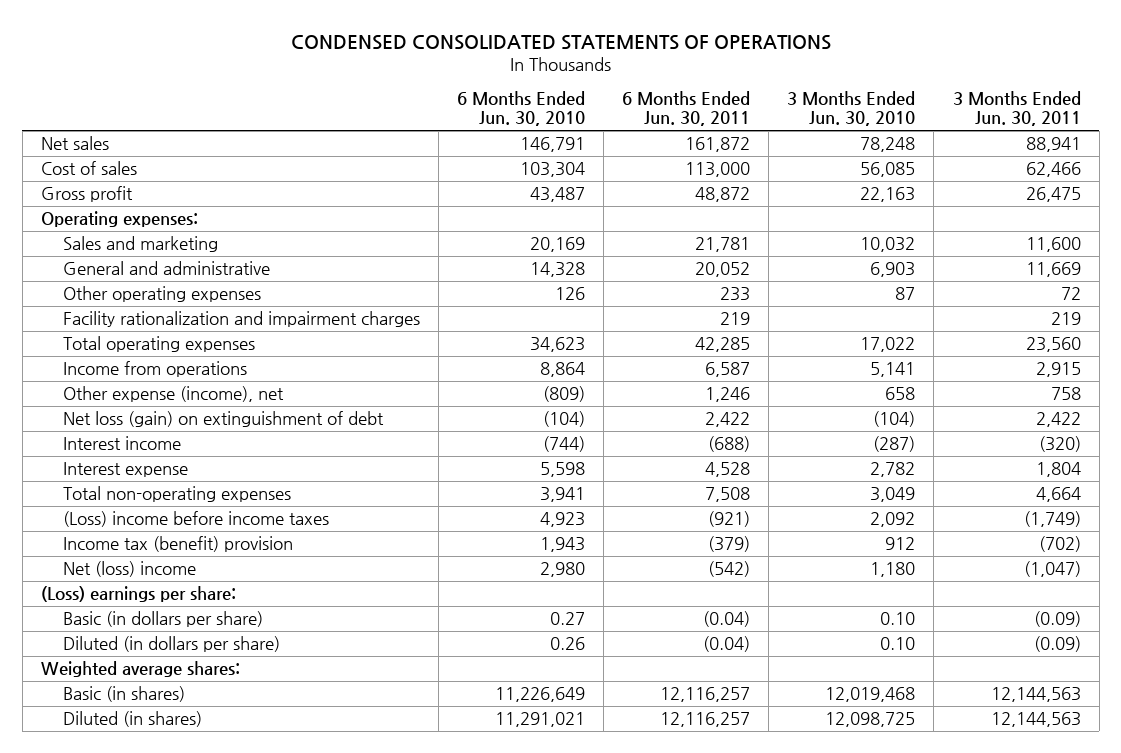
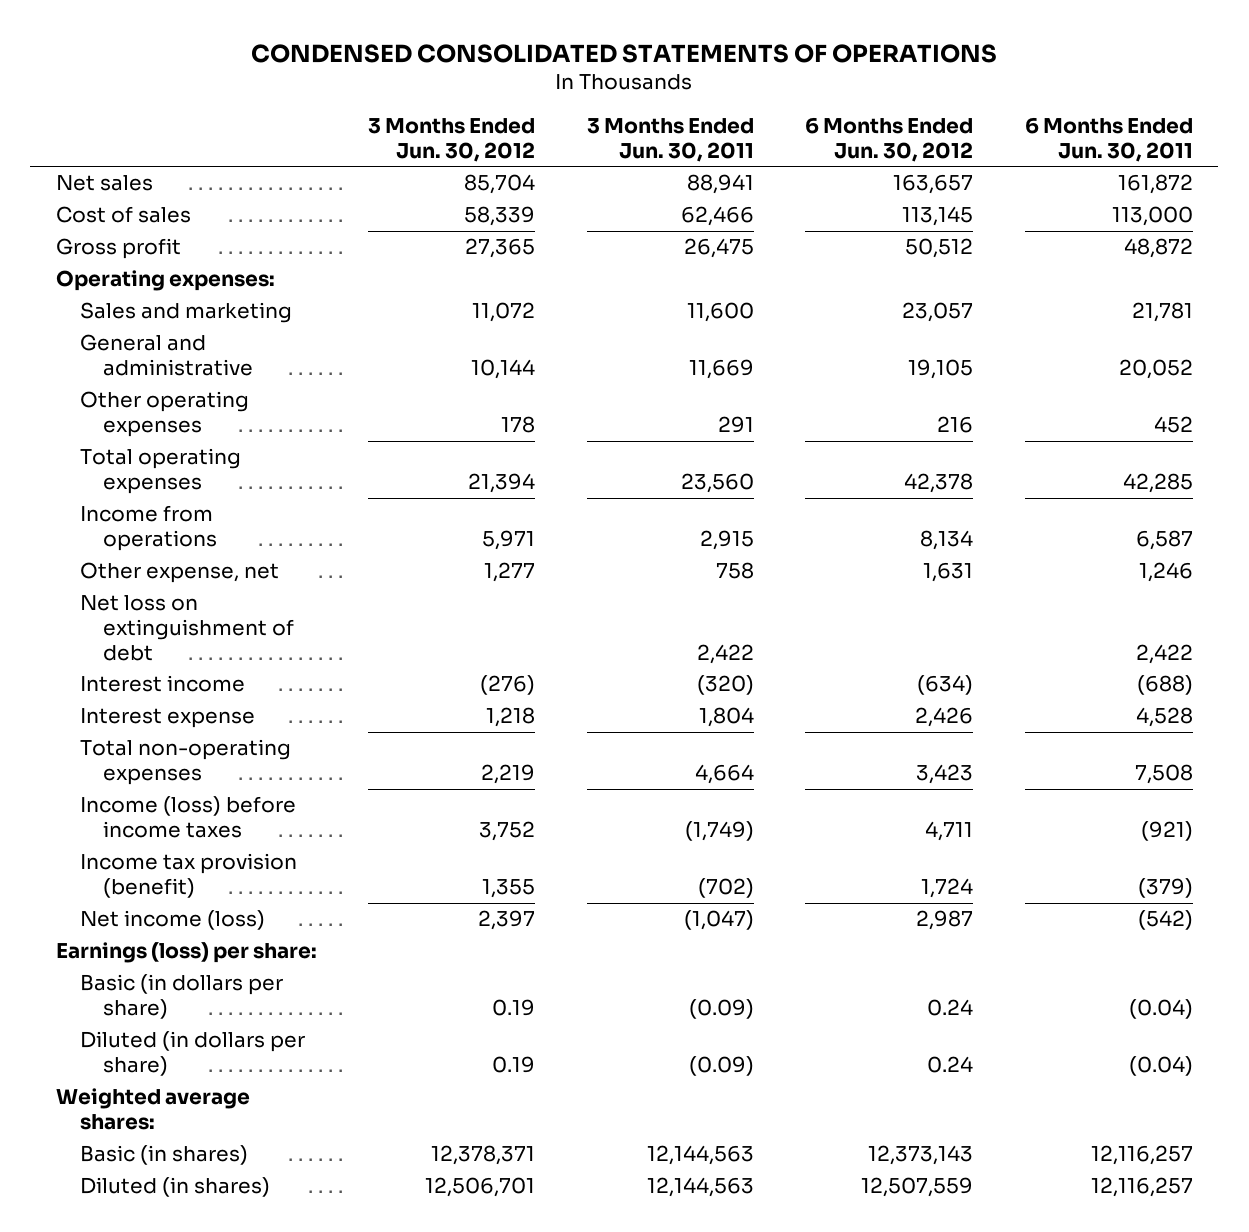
- | 6 Months Ended Jun. 30, 2010 | 6 Months Ended Jun. 30, 2011 | 3 Months Ended Jun. 30, 2010 | 3 Months Ended Jun. 30, 2011
+ | 3 Months Ended Jun. 30, 2012 | 3 Months Ended Jun. 30, 2011 | 6 Months Ended Jun. 30, 2012 | 6 Months Ended Jun. 30, 2011
- Other operating expenses | 126 | 233 | 87 | 72
- Facility rationalization and impairment charges | | 219 | | 219
+ Other operating expenses | 178 | 291 | 216 | 452
- Other expense (income), net | (809) | 1,246 | 658 | 758
- Net loss (gain) on extinguishment of debt | (104) | 2,422 | (104) | 2,422
+ Other expense, net | 1,277 | 758 | 1,631 | 1,246
+ Net loss on extinguishment of debt | | 2,422 | | 2,422
- (Loss) income before income taxes | 4,923 | (921) | 2,092 | (1,749)
- Income tax (benefit) provision | 1,943 | (379) | 912 | (702)
- Net (loss) income | 2,980 | (542) | 1,180 | (1,047)
- (Loss) earnings per share:
+ Income (loss) before income taxes | 3,752 | (1,749) | 4,711 | (921)
+ Income tax provision (benefit) | 1,355 | (702) | 1,724 | (379)
+ Net income (loss) | 2,397 | (1,047) | 2,987 | (542)
+ Earnings (loss) per share:

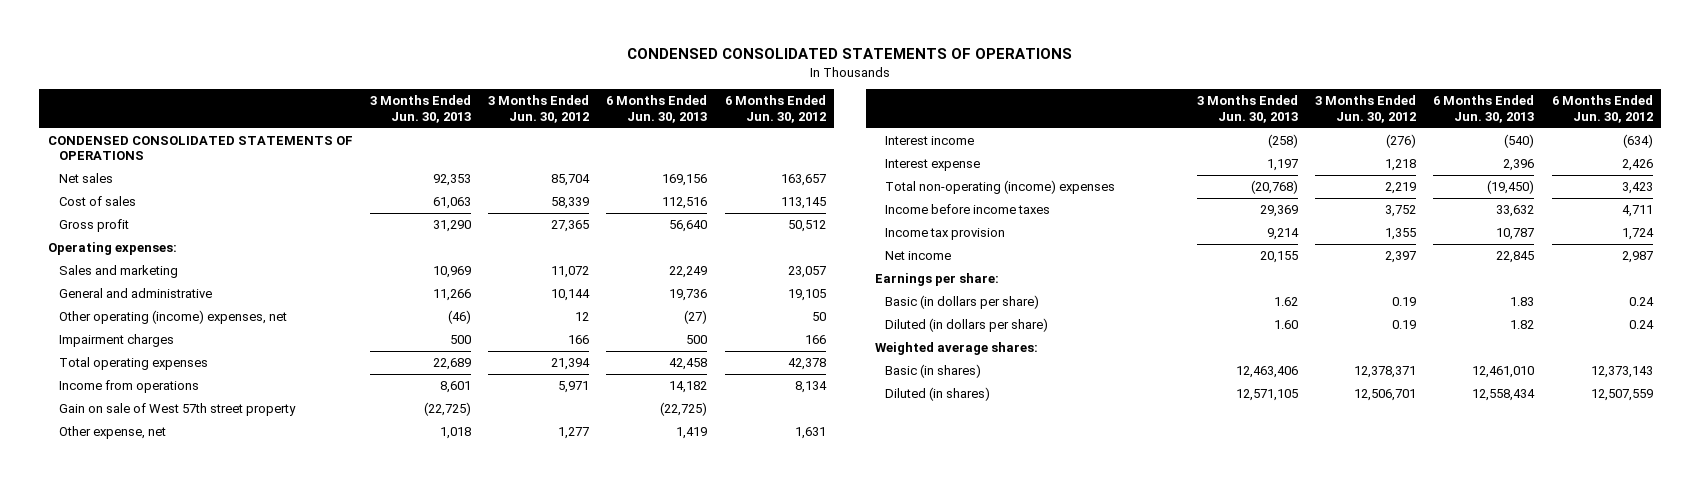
- | 3 Months Ended Jun. 30, 2012 | 3 Months Ended Jun. 30, 2011 | 6 Months Ended Jun. 30, 2012 | 6 Months Ended Jun. 30, 2011
+ | 3 Months Ended Jun. 30, 2013 | 3 Months Ended Jun. 30, 2012 | 6 Months Ended Jun. 30, 2013 | 6 Months Ended Jun. 30, 2012
+ CONDENSED CONSOLIDATED STATEMENTS OF OPERATIONS
- Other operating expenses | 178 | 291 | 216 | 452
+ Other operating (income) expenses, net | (46) | 12 | (27) | 50
+ Impairment charges | 500 | 166 | 500 | 166
+ Gain on sale of West 57th street property | (22,725) | | (22,725) |
- Net loss on extinguishment of debt | | 2,422 | | 2,422
- Total non-operating expenses | 2,219 | 4,664 | 3,423 | 7,508
- Income (loss) before income taxes | 3,752 | (1,749) | 4,711 | (921)
- Income tax provision (benefit) | 1,355 | (702) | 1,724 | (379)
- Net income (loss) | 2,397 | (1,047) | 2,987 | (542)
- Earnings (loss) per share:
+ Total non-operating (income) expenses | (20,768) | 2,219 | (19,450) | 3,423
+ Income before income taxes | 29,369 | 3,752 | 33,632 | 4,711
+ Income tax provision | 9,214 | 1,355 | 10,787 | 1,724
+ Net income | 20,155 | 2,397 | 22,845 | 2,987
+ Earnings per share:

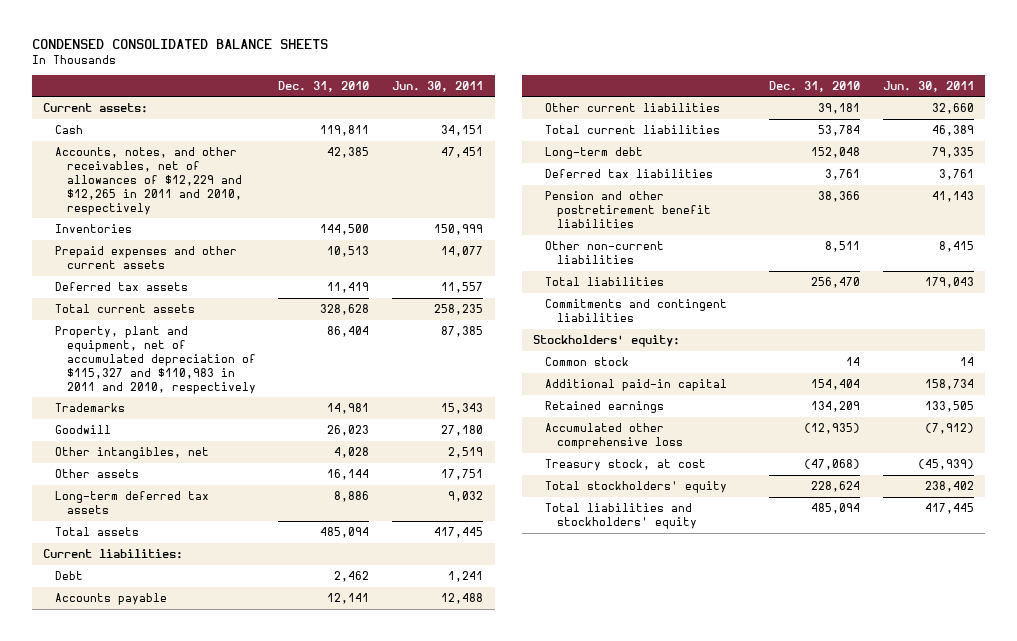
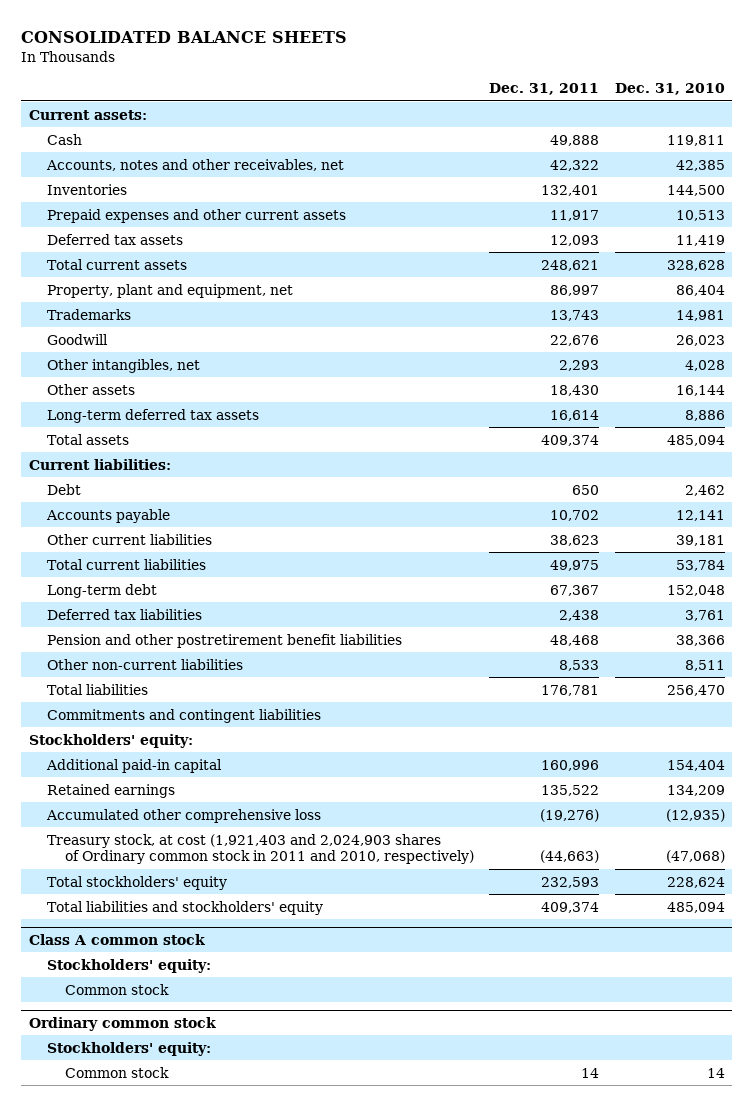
- CONDENSED CONSOLIDATED BALANCE SHEETS
+ CONSOLIDATED BALANCE SHEETS
- | Dec. 31, 2010 | Jun. 30, 2011
+ | Dec. 31, 2011 | Dec. 31, 2010
- Accounts, notes, and other receivables, net of allowances of $12,229 and $12,265 in 2011 and 2010, respectively | 42,385 | 47,451
+ Accounts, notes and other receivables, net | 42,322 | 42,385
- Property, plant and equipment, net of accumulated depreciation of $115,327 and $110,983 in 2011 and 2010, respectively | 86,404 | 87,385
+ Property, plant and equipment, net | 86,997 | 86,404
- Common stock | 14 | 14
- Treasury stock, at cost | (47,068) | (45,939)
+ Treasury stock, at cost (1,921,403 and 2,024,903 shares of Ordinary common stock in 2011 and 2010, respectively) | (44,663) | (47,068)
+ Class A common stock
+ Stockholders' equity:
+ Common stock
+ Ordinary common stock
+ Stockholders' equity:
+ Common stock | 14 | 14

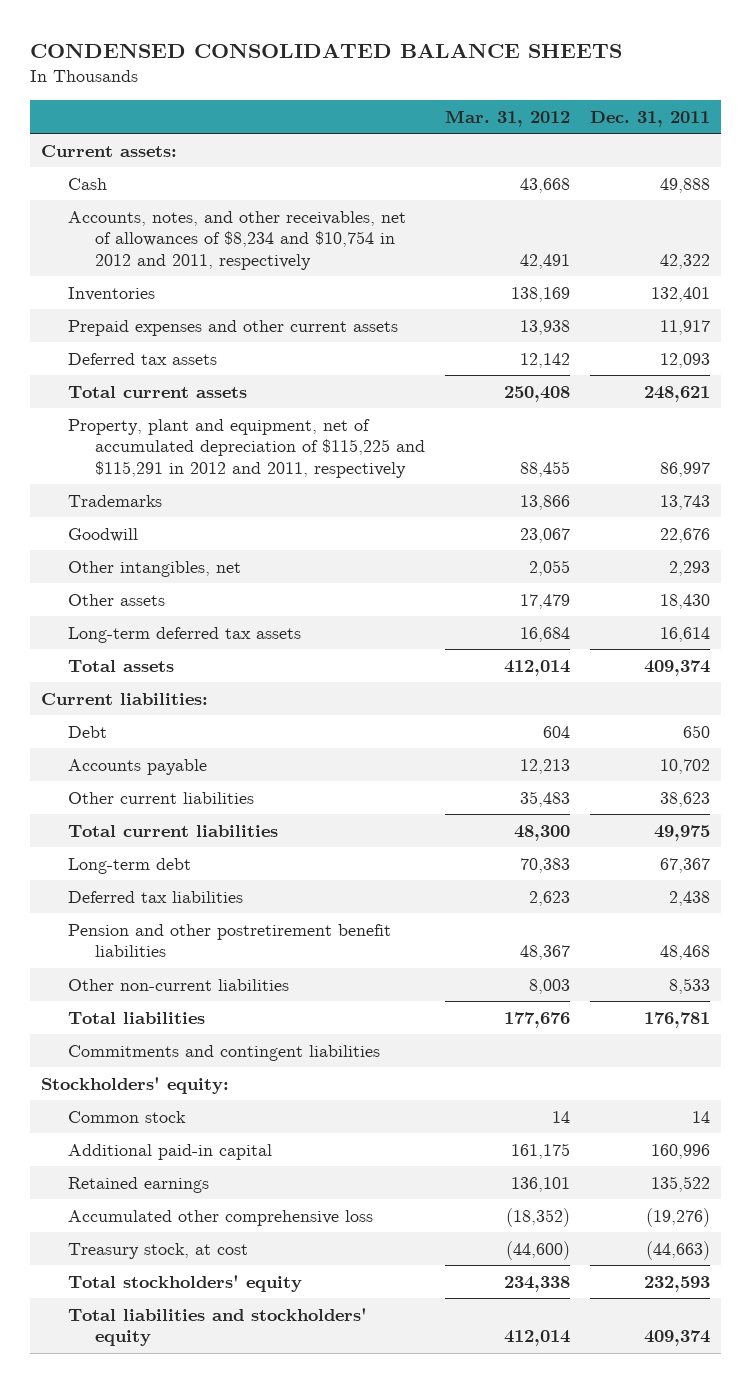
- CONSOLIDATED BALANCE SHEETS
+ CONDENSED CONSOLIDATED BALANCE SHEETS
- | Dec. 31, 2011 | Dec. 31, 2010
+ | Mar. 31, 2012 | Dec. 31, 2011
- Accounts, notes and other receivables, net | 42,322 | 42,385
+ Accounts, notes, and other receivables, net of allowances of $8,234 and $10,754 in 2012 and 2011, respectively | 42,491 | 42,322
- Property, plant and equipment, net | 86,997 | 86,404
+ Property, plant and equipment, net of accumulated depreciation of $115,225 and $115,291 in 2012 and 2011, respectively | 88,455 | 86,997
+ Common stock | 14 | 14
- Treasury stock, at cost (1,921,403 and 2,024,903 shares of Ordinary common stock in 2011 and 2010, respectively) | (44,663) | (47,068)
+ Treasury stock, at cost | (44,600) | (44,663)
- Class A common stock
- Stockholders' equity:
- Common stock
- Ordinary common stock
- Stockholders' equity:
- Common stock | 14 | 14

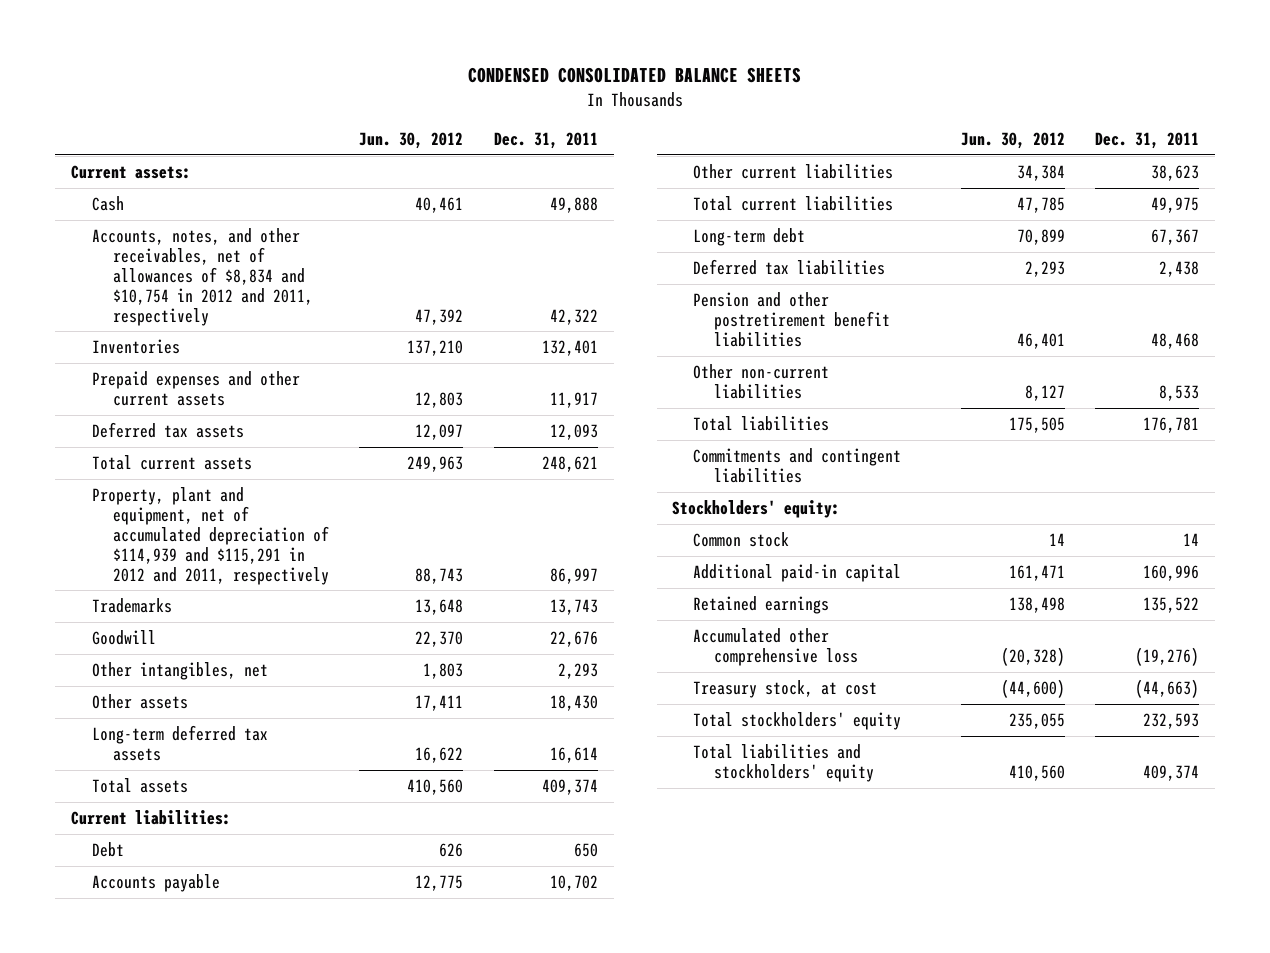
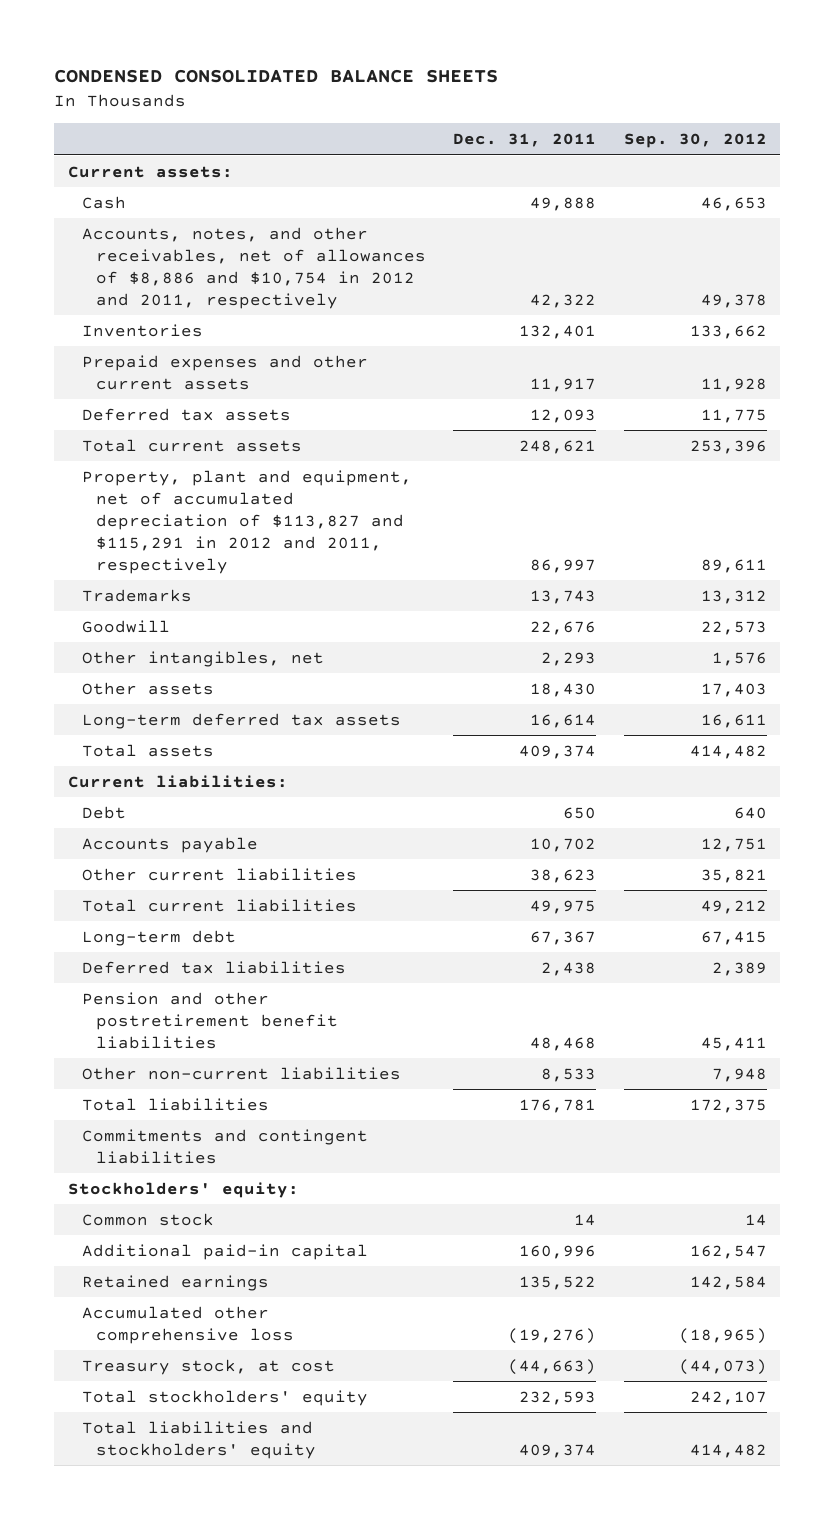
- | Jun. 30, 2012 | Dec. 31, 2011
+ | Dec. 31, 2011 | Sep. 30, 2012
- Accounts, notes, and other receivables, net of allowances of $8,834 and $10,754 in 2012 and 2011, respectively | 47,392 | 42,322
+ Accounts, notes, and other receivables, net of allowances of $8,886 and $10,754 in 2012 and 2011, respectively | 42,322 | 49,378
- Property, plant and equipment, net of accumulated depreciation of $114,939 and $115,291 in 2012 and 2011, respectively | 88,743 | 86,997
+ Property, plant and equipment, net of accumulated depreciation of $113,827 and $115,291 in 2012 and 2011, respectively | 86,997 | 89,611

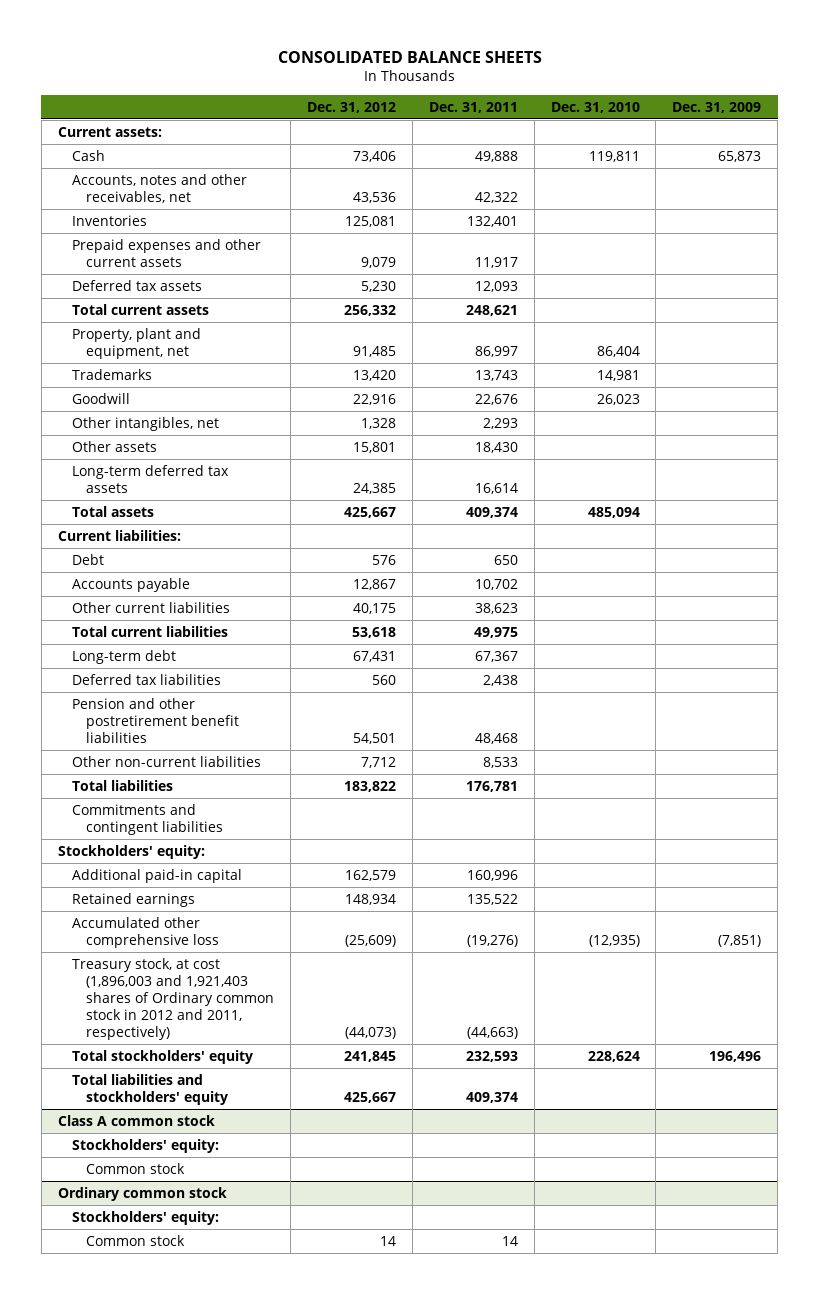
- CONDENSED CONSOLIDATED BALANCE SHEETS
+ CONSOLIDATED BALANCE SHEETS
- | Dec. 31, 2011 | Sep. 30, 2012
+ | Dec. 31, 2012 | Dec. 31, 2011 | Dec. 31, 2010 | Dec. 31, 2009
- Accounts, notes, and other receivables, net of allowances of $8,886 and $10,754 in 2012 and 2011, respectively | 42,322 | 49,378
+ Accounts, notes and other receivables, net | 43,536 | 42,322 | |
- Property, plant and equipment, net of accumulated depreciation of $113,827 and $115,291 in 2012 and 2011, respectively | 86,997 | 89,611
+ Property, plant and equipment, net | 91,485 | 86,997 | 86,404 |
- Common stock | 14 | 14
- Treasury stock, at cost | (44,663) | (44,073)
+ Treasury stock, at cost (1,896,003 and 1,921,403 shares of Ordinary common stock in 2012 and 2011, respectively) | (44,073) | (44,663) | |
+ Class A common stock
+ Stockholders' equity:
+ Common stock
+ Ordinary common stock
+ Stockholders' equity:
+ Common stock | 14 | 14 | |

